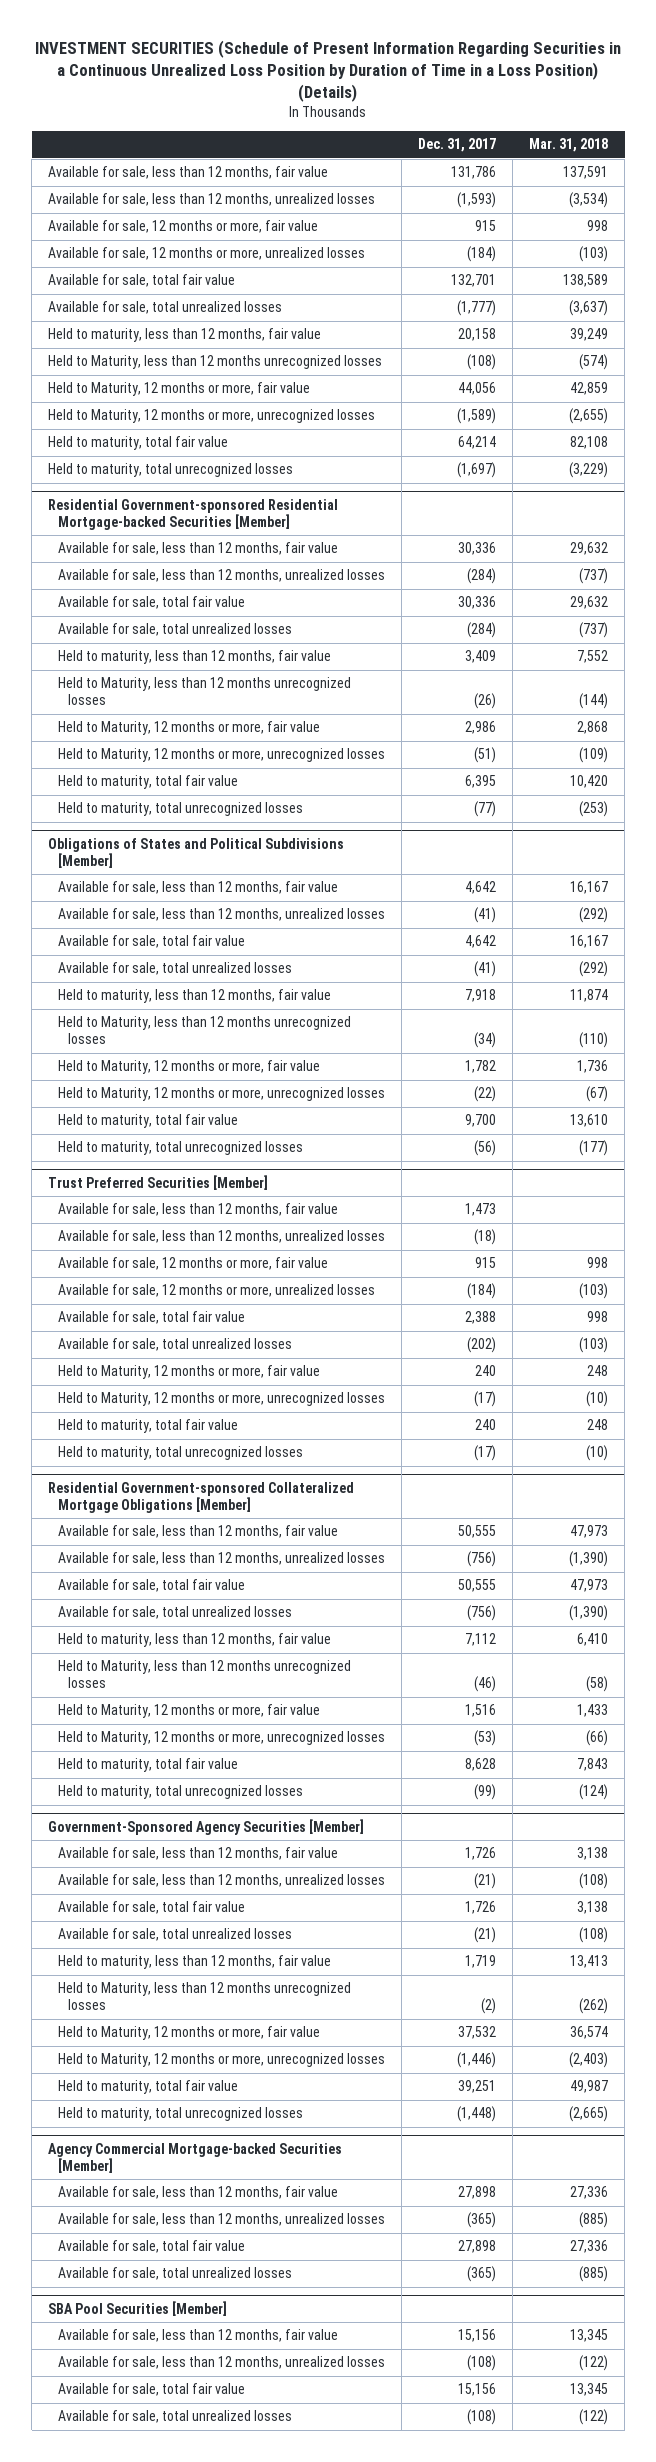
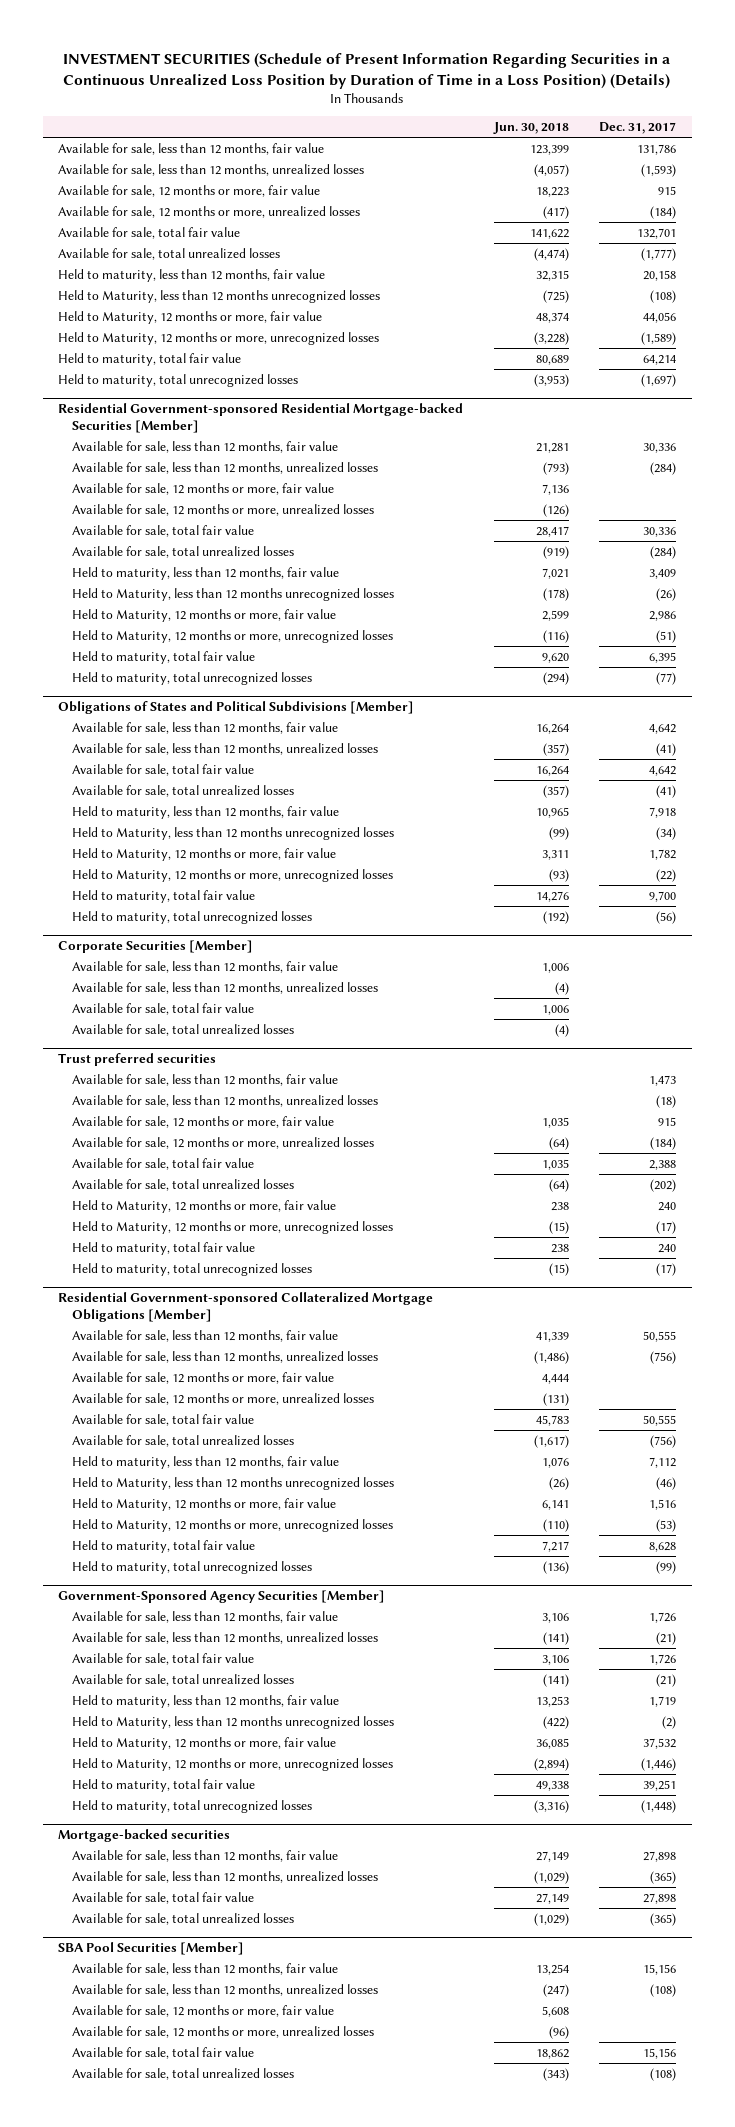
- | Dec. 31, 2017 | Mar. 31, 2018
+ | Jun. 30, 2018 | Dec. 31, 2017
@ Residential Government-sponsored Residential Mortgage-backed Securities [Member]
+ Available for sale, 12 months or more, fair value | 7,136 |
+ Available for sale, 12 months or more, unrealized losses | (126) |
- Trust Preferred Securities [Member]
+ Corporate Securities [Member]
+ Available for sale, less than 12 months, fair value | 1,006 |
+ Available for sale, less than 12 months, unrealized losses | (4) |
+ Available for sale, total fair value | 1,006 |
+ Available for sale, total unrealized losses | (4) |
+ Trust preferred securities
@ Residential Government-sponsored Collateralized Mortgage Obligations [Member]
+ Available for sale, 12 months or more, fair value | 4,444 |
+ Available for sale, 12 months or more, unrealized losses | (131) |
- Agency Commercial Mortgage-backed Securities [Member]
+ Mortgage-backed securities
@ SBA Pool Securities [Member]
+ Available for sale, 12 months or more, fair value | 5,608 |
+ Available for sale, 12 months or more, unrealized losses | (96) |

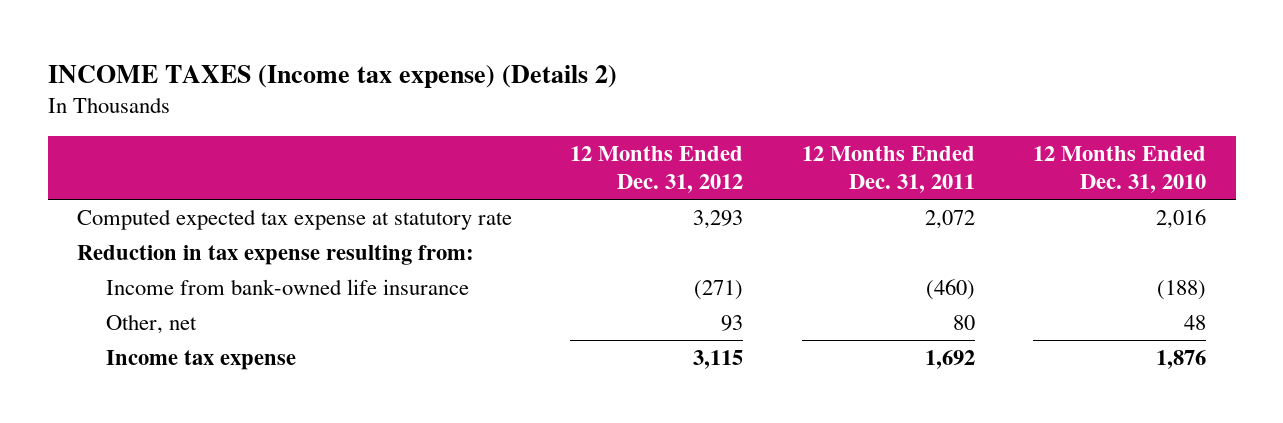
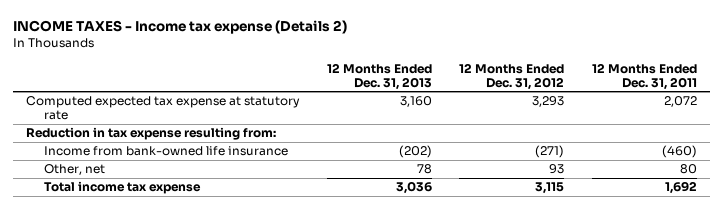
- INCOME TAXES (Income tax expense) (Details 2)
+ INCOME TAXES - Income tax expense (Details 2)
- | 12 Months Ended Dec. 31, 2012 | 12 Months Ended Dec. 31, 2011 | 12 Months Ended Dec. 31, 2010
+ | 12 Months Ended Dec. 31, 2013 | 12 Months Ended Dec. 31, 2012 | 12 Months Ended Dec. 31, 2011
- Income tax expense | 3,115 | 1,692 | 1,876
+ Total income tax expense | 3,036 | 3,115 | 1,692

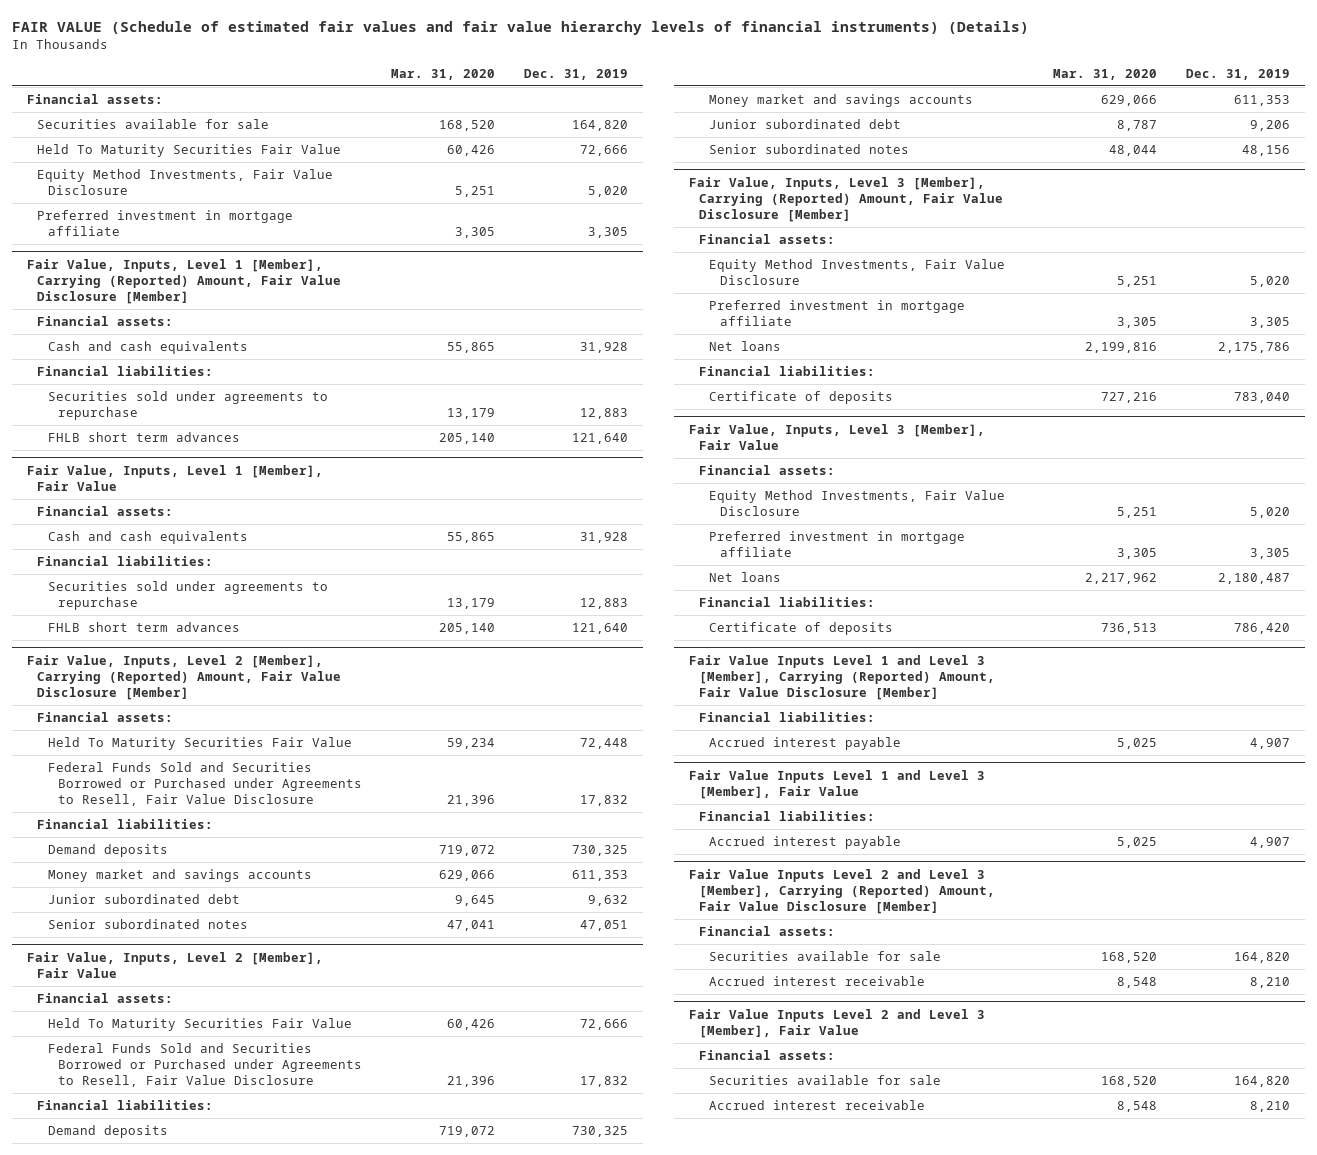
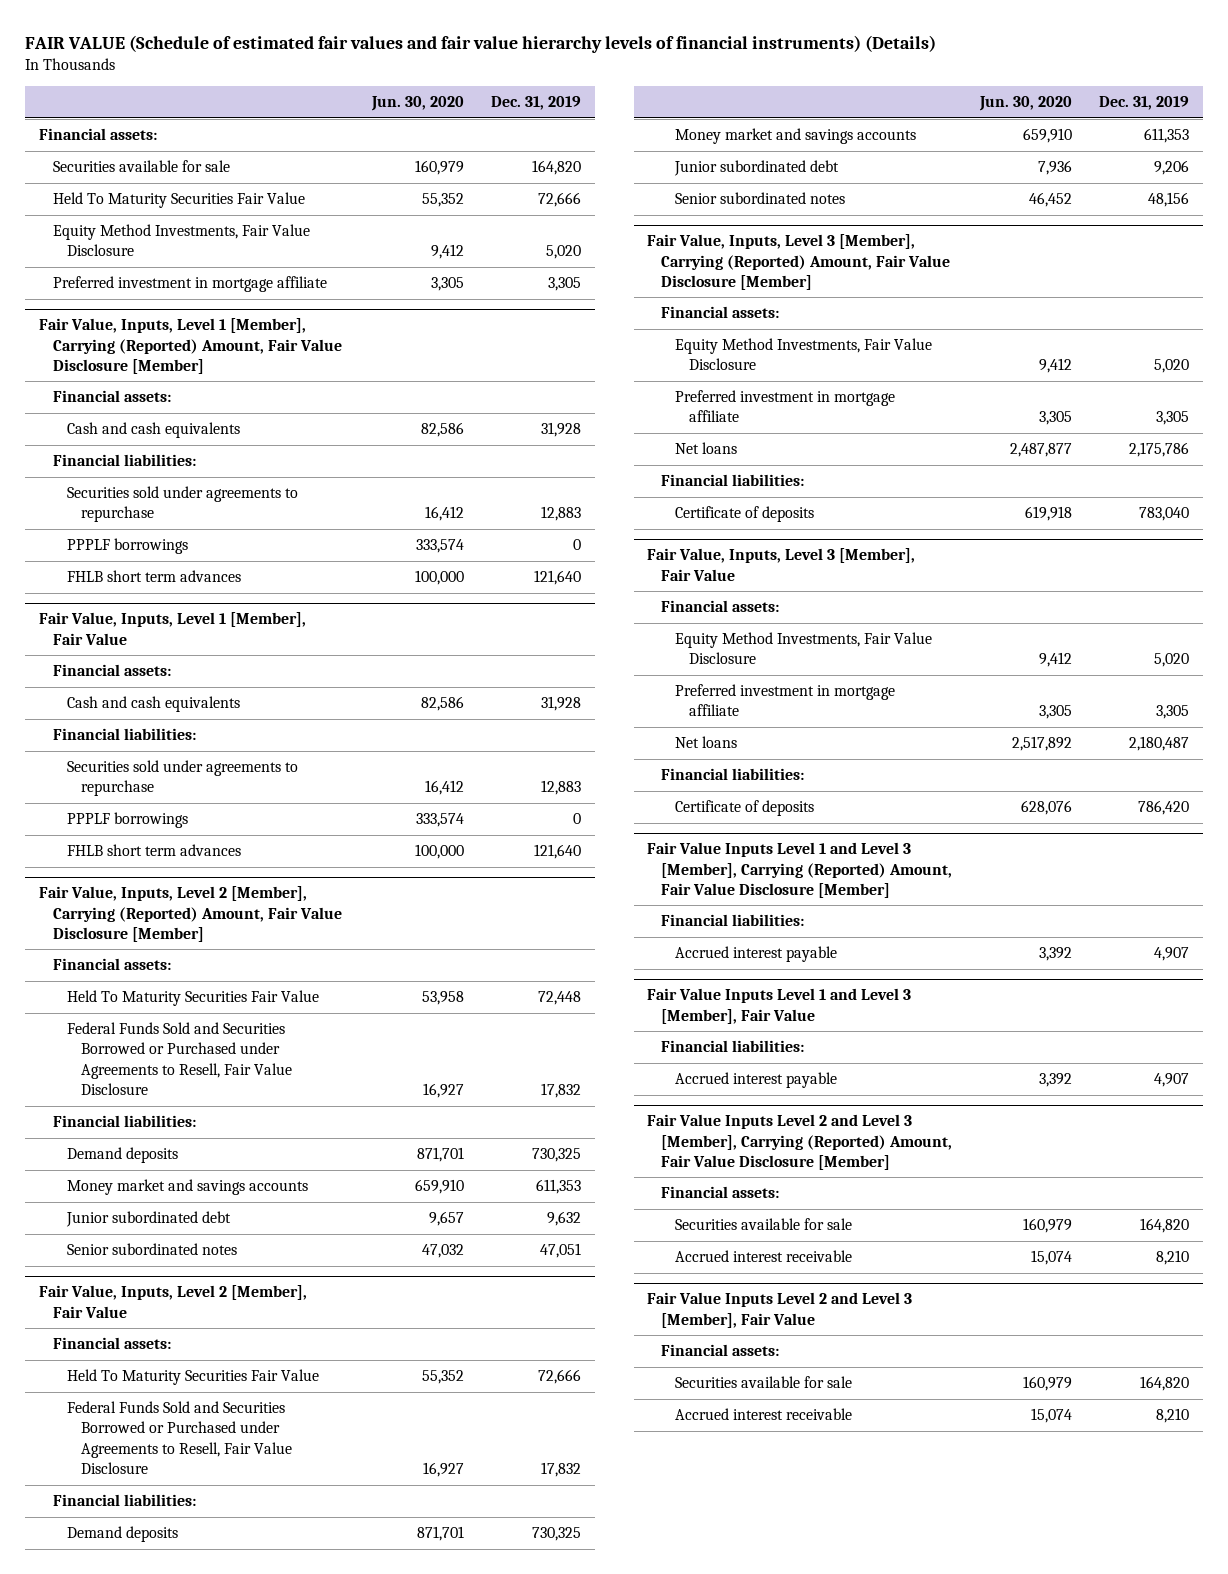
- | Mar. 31, 2020 | Dec. 31, 2019
+ | Jun. 30, 2020 | Dec. 31, 2019
@ Fair Value, Inputs, Level 1 [Member], Carrying (Reported) Amount, Fair Value Disclosure [Member]
+ PPPLF borrowings | 333,574 | 0
@ Fair Value, Inputs, Level 1 [Member], Fair Value
+ PPPLF borrowings | 333,574 | 0

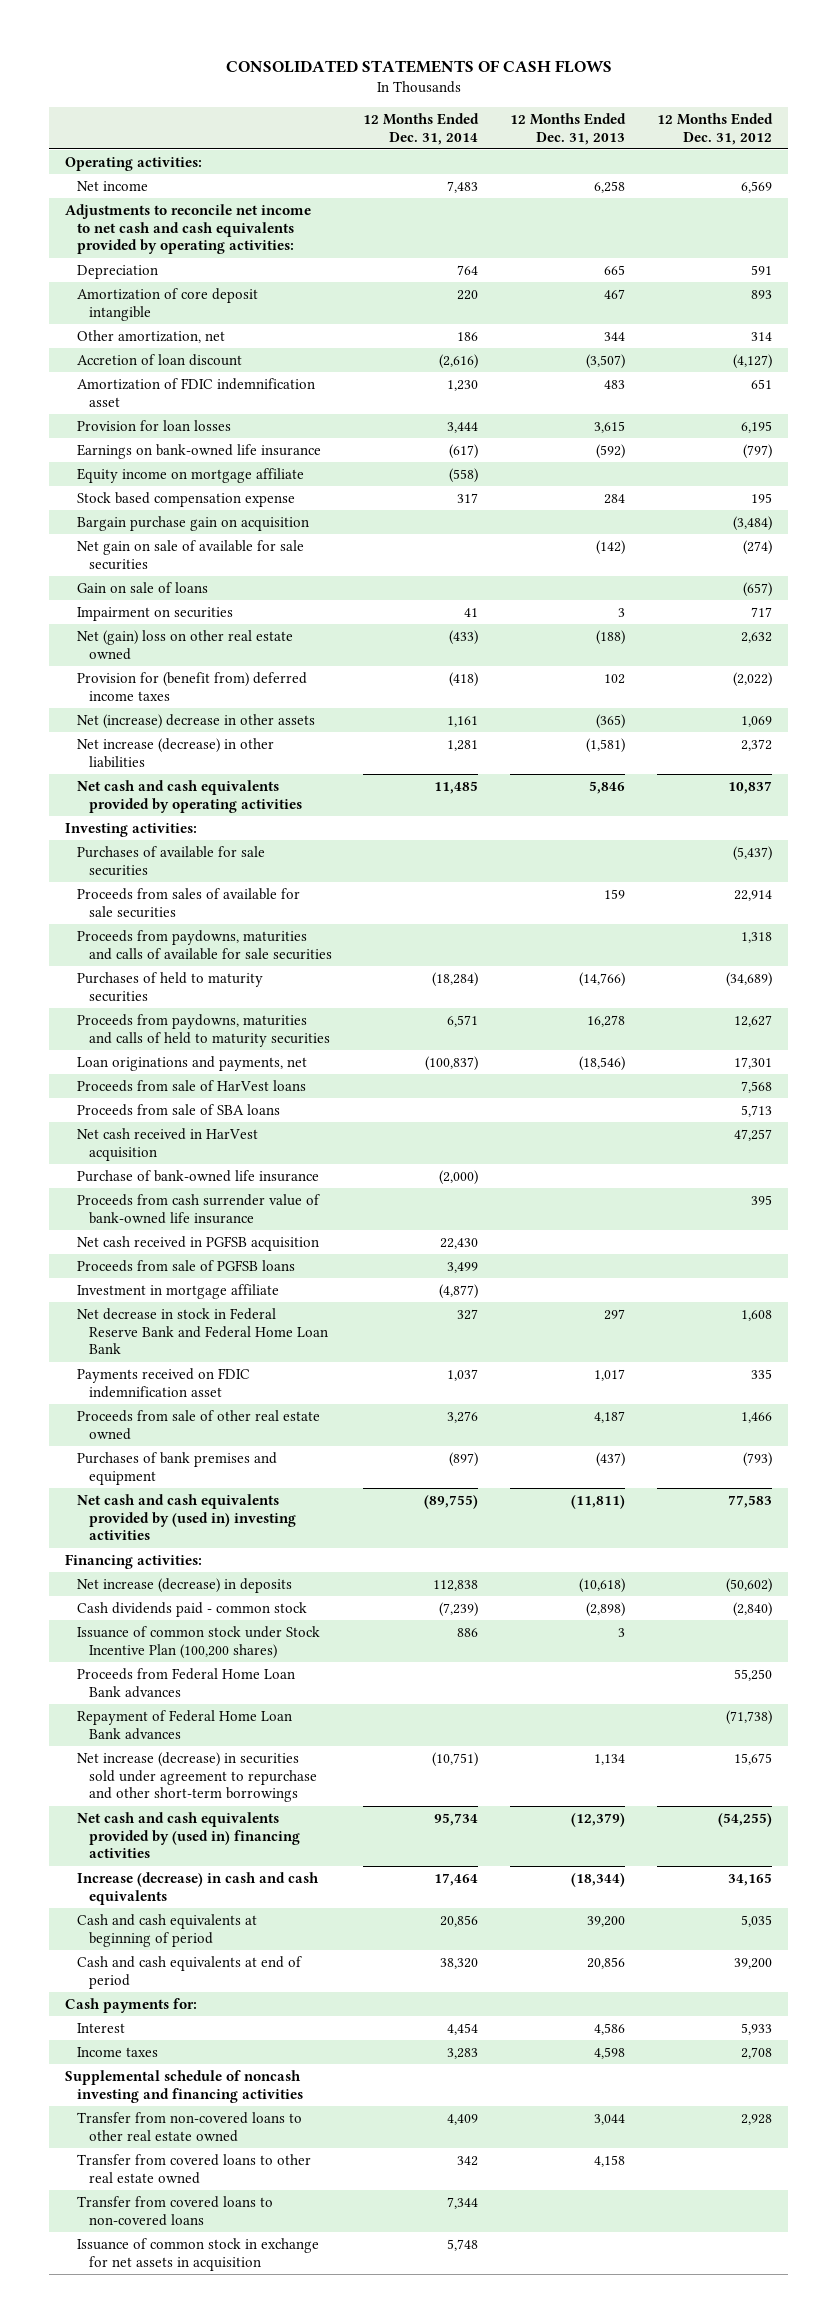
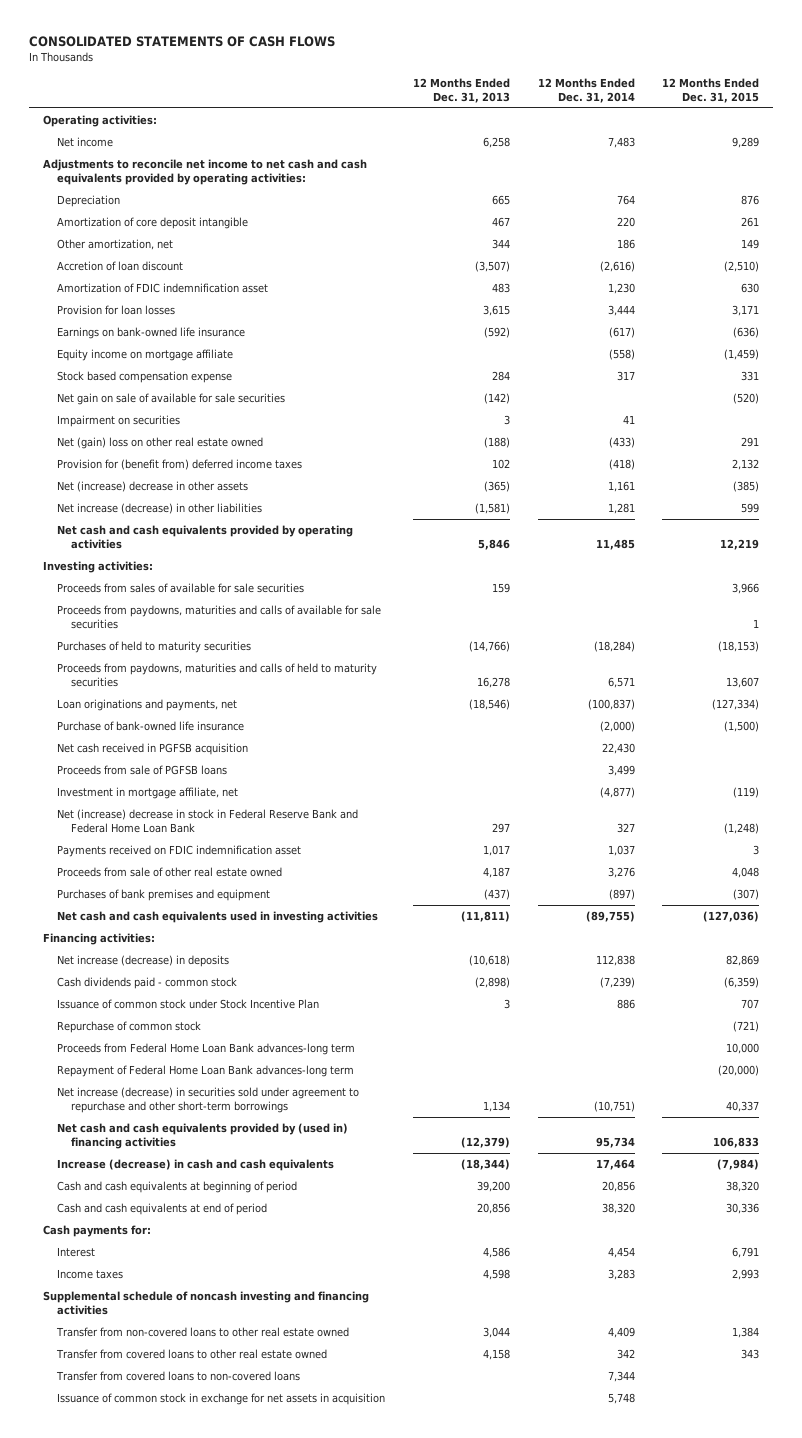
- | 12 Months Ended Dec. 31, 2014 | 12 Months Ended Dec. 31, 2013 | 12 Months Ended Dec. 31, 2012
+ | 12 Months Ended Dec. 31, 2013 | 12 Months Ended Dec. 31, 2014 | 12 Months Ended Dec. 31, 2015
- Bargain purchase gain on acquisition | | | (3,484)
- Gain on sale of loans | | | (657)
- Purchases of available for sale securities | | | (5,437)
- Proceeds from sale of HarVest loans | | | 7,568
- Proceeds from sale of SBA loans | | | 5,713
- Net cash received in HarVest acquisition | | | 47,257
- Proceeds from cash surrender value of bank-owned life insurance | | | 395
- Investment in mortgage affiliate | (4,877) | |
- Net decrease in stock in Federal Reserve Bank and Federal Home Loan Bank | 327 | 297 | 1,608
+ Investment in mortgage affiliate, net | | (4,877) | (119)
+ Net (increase) decrease in stock in Federal Reserve Bank and Federal Home Loan Bank | 297 | 327 | (1,248)
- Net cash and cash equivalents provided by (used in) investing activities | (89,755) | (11,811) | 77,583
+ Net cash and cash equivalents used in investing activities | (11,811) | (89,755) | (127,036)
- Issuance of common stock under Stock Incentive Plan (100,200 shares) | 886 | 3 |
- Proceeds from Federal Home Loan Bank advances | | | 55,250
- Repayment of Federal Home Loan Bank advances | | | (71,738)
+ Issuance of common stock under Stock Incentive Plan | 3 | 886 | 707
+ Repurchase of common stock | | | (721)
+ Proceeds from Federal Home Loan Bank advances-long term | | | 10,000
+ Repayment of Federal Home Loan Bank advances-long term | | | (20,000)

